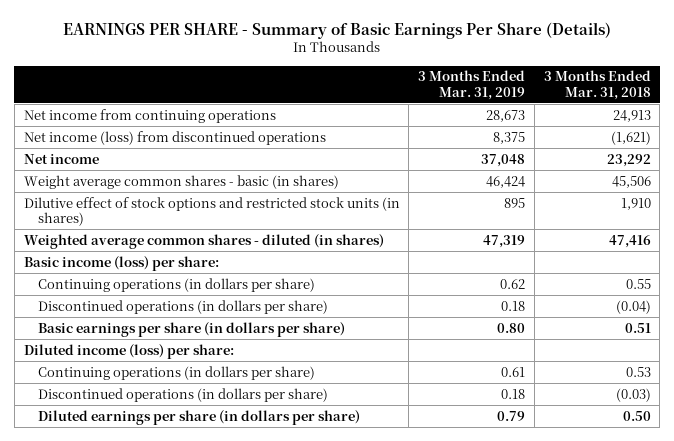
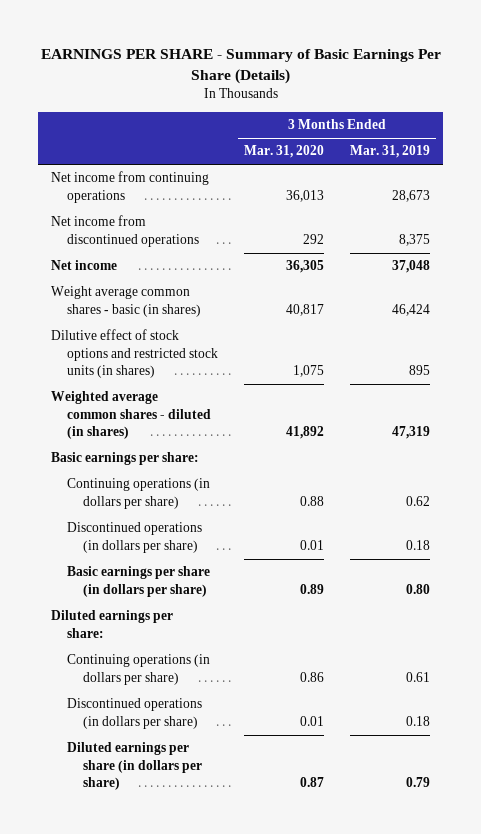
- | 3 Months Ended Mar. 31, 2019 | 3 Months Ended Mar. 31, 2018
+ | 3 Months Ended Mar. 31, 2020 | 3 Months Ended Mar. 31, 2019
- Net income (loss) from discontinued operations | 8,375 | (1,621)
+ Net income from discontinued operations | 292 | 8,375
- Basic income (loss) per share:
+ Basic earnings per share:
- Diluted income (loss) per share:
+ Diluted earnings per share:

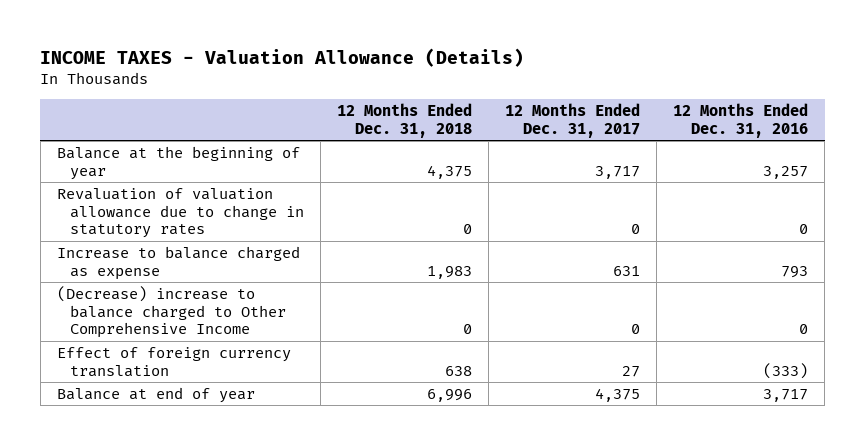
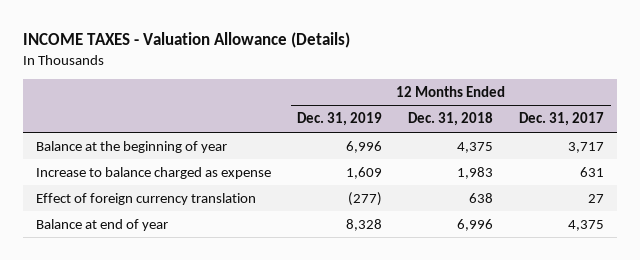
- | 12 Months Ended Dec. 31, 2018 | 12 Months Ended Dec. 31, 2017 | 12 Months Ended Dec. 31, 2016
+ | 12 Months Ended Dec. 31, 2019 | 12 Months Ended Dec. 31, 2018 | 12 Months Ended Dec. 31, 2017
- Revaluation of valuation allowance due to change in statutory rates | 0 | 0 | 0
- (Decrease) increase to balance charged to Other Comprehensive Income | 0 | 0 | 0

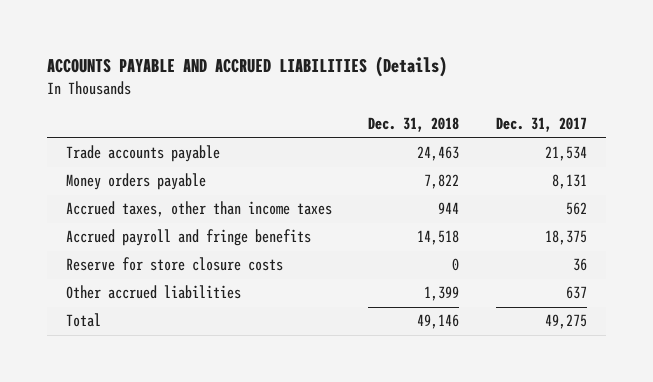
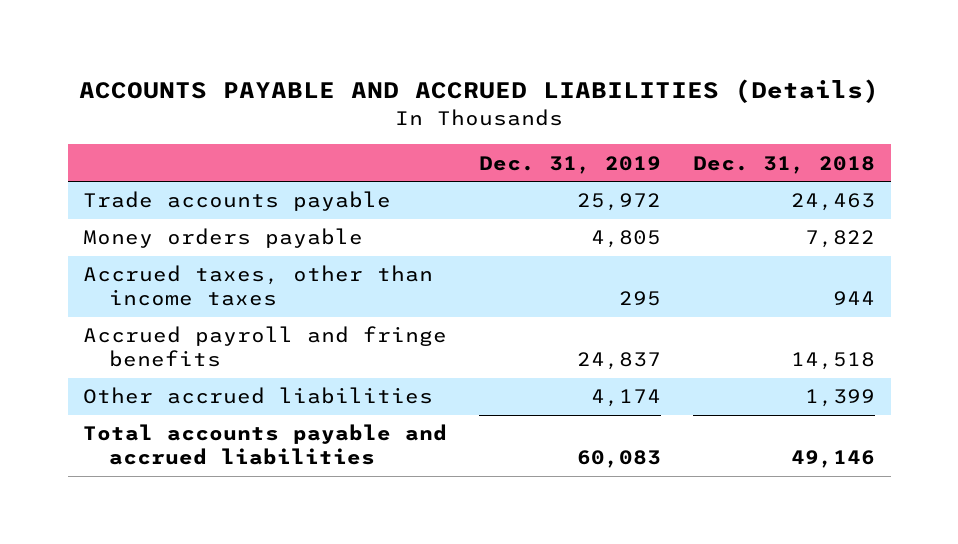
- | Dec. 31, 2018 | Dec. 31, 2017
+ | Dec. 31, 2019 | Dec. 31, 2018
- Reserve for store closure costs | 0 | 36
- Total | 49,146 | 49,275
+ Total accounts payable and accrued liabilities | 60,083 | 49,146

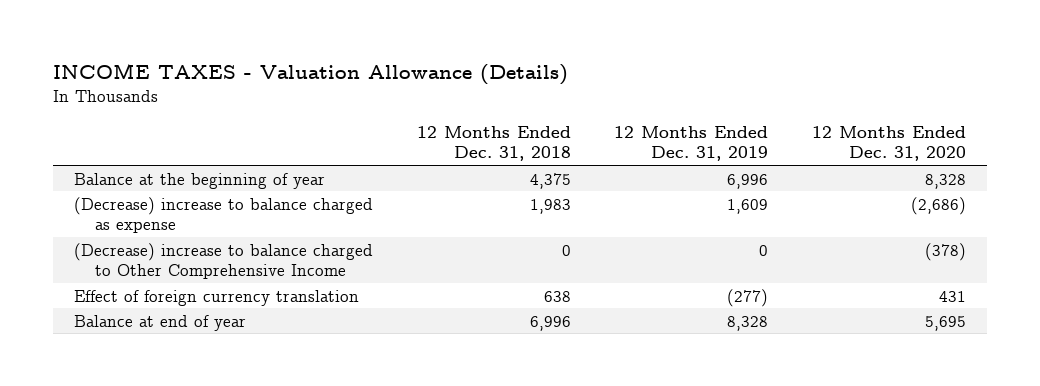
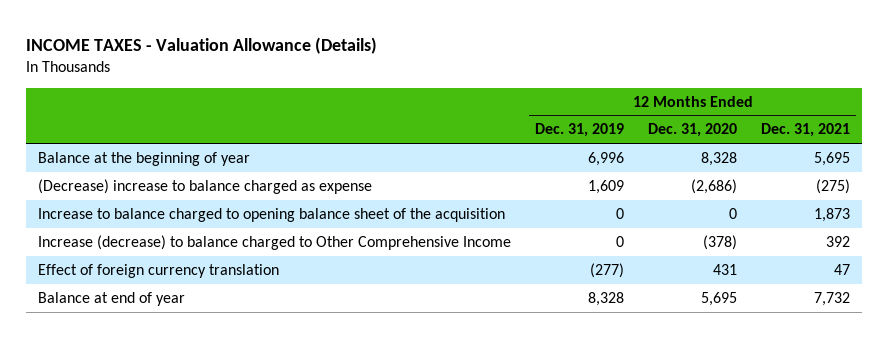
- | 12 Months Ended Dec. 31, 2018 | 12 Months Ended Dec. 31, 2019 | 12 Months Ended Dec. 31, 2020
+ | 12 Months Ended Dec. 31, 2019 | 12 Months Ended Dec. 31, 2020 | 12 Months Ended Dec. 31, 2021
- (Decrease) increase to balance charged to Other Comprehensive Income | 0 | 0 | (378)
+ Increase to balance charged to opening balance sheet of the acquisition | 0 | 0 | 1,873
+ Increase (decrease) to balance charged to Other Comprehensive Income | 0 | (378) | 392

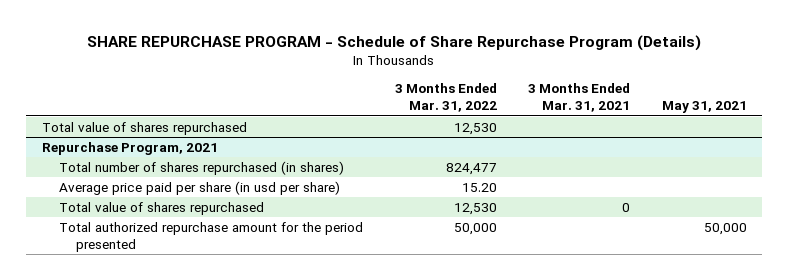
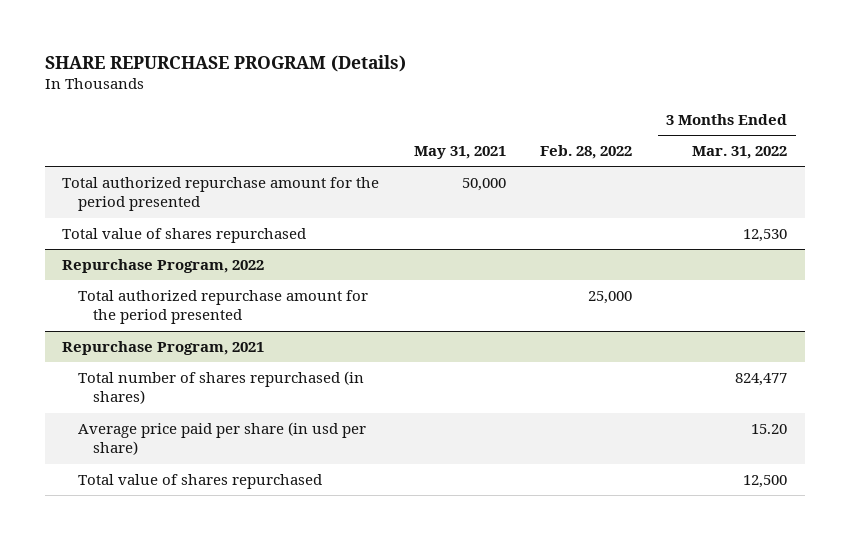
- SHARE REPURCHASE PROGRAM - Schedule of Share Repurchase Program (Details)
+ SHARE REPURCHASE PROGRAM (Details)
- | 3 Months Ended Mar. 31, 2022 | 3 Months Ended Mar. 31, 2021 | May 31, 2021
+ | May 31, 2021 | Feb. 28, 2022 | 3 Months Ended Mar. 31, 2022
+ Total authorized repurchase amount for the period presented | 50,000 | |
+ Repurchase Program, 2022
+ Total authorized repurchase amount for the period presented | | 25,000 |
@ Repurchase Program, 2021
- Total value of shares repurchased | 12,530 | 0 |
- Total authorized repurchase amount for the period presented | 50,000 | | 50,000
+ Total value of shares repurchased | | | 12,500

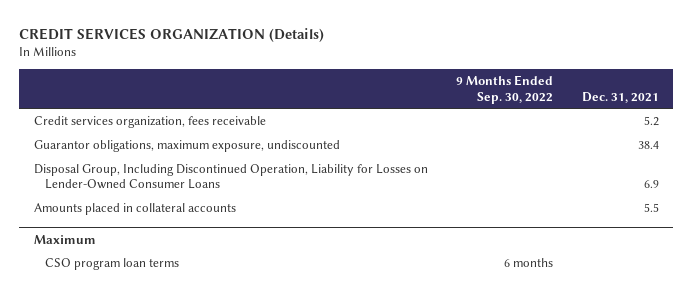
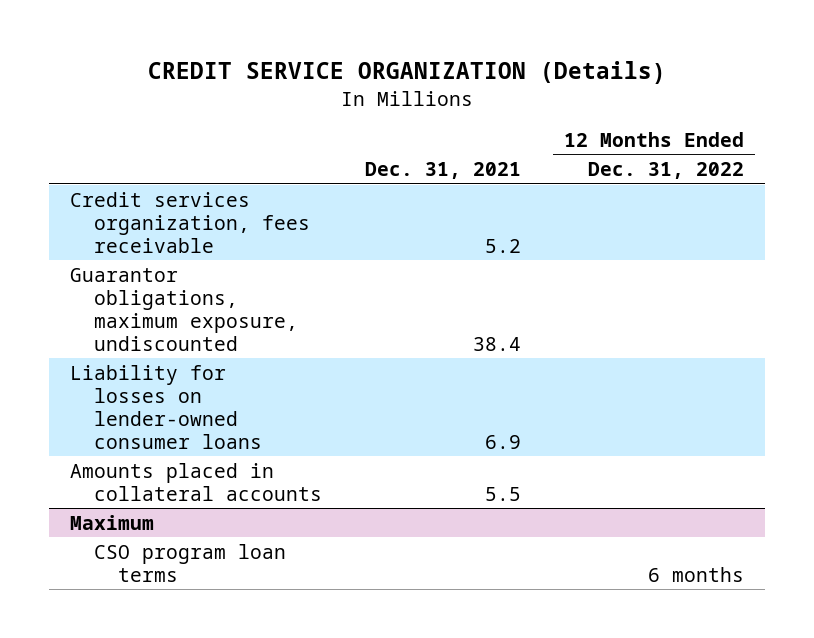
- CREDIT SERVICES ORGANIZATION (Details)
+ CREDIT SERVICE ORGANIZATION (Details)
- | 9 Months Ended Sep. 30, 2022 | Dec. 31, 2021
+ | Dec. 31, 2021 | 12 Months Ended Dec. 31, 2022
- Disposal Group, Including Discontinued Operation, Liability for Losses on Lender-Owned Consumer Loans | | 6.9
+ Liability for losses on lender-owned consumer loans | 6.9 |

